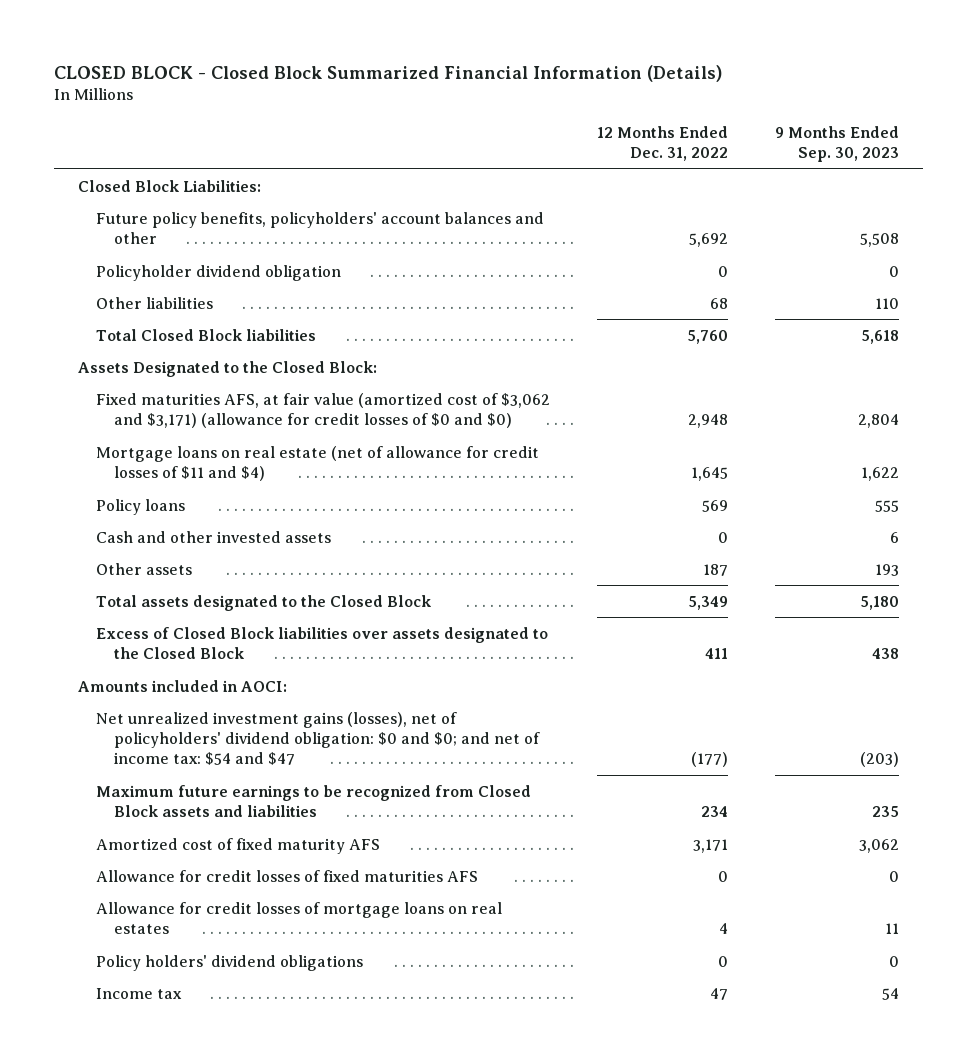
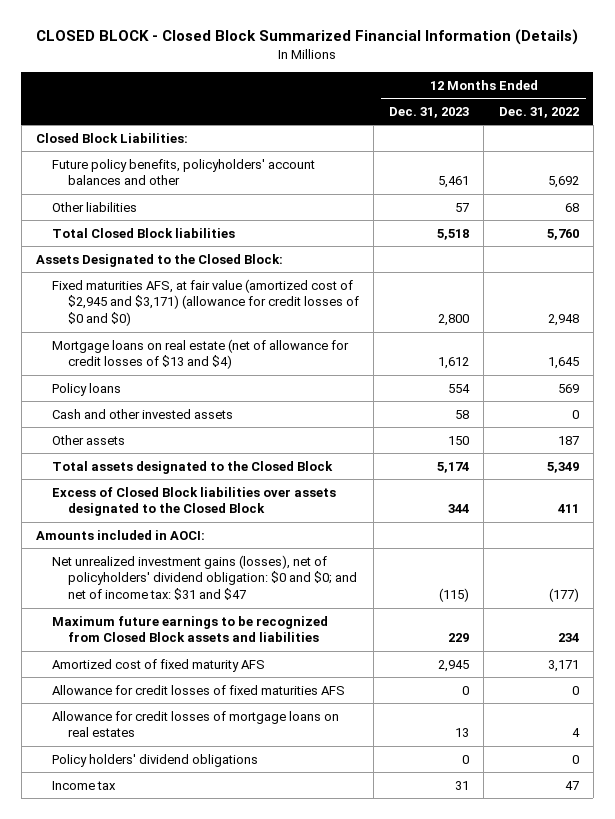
- | 12 Months Ended Dec. 31, 2022 | 9 Months Ended Sep. 30, 2023
+ | 12 Months Ended Dec. 31, 2023 | 12 Months Ended Dec. 31, 2022
- Policyholder dividend obligation | 0 | 0
- Fixed maturities AFS, at fair value (amortized cost of $3,062 and $3,171) (allowance for credit losses of $0 and $0) | 2,948 | 2,804
- Mortgage loans on real estate (net of allowance for credit losses of $11 and $4) | 1,645 | 1,622
+ Fixed maturities AFS, at fair value (amortized cost of $2,945 and $3,171) (allowance for credit losses of $0 and $0) | 2,800 | 2,948
+ Mortgage loans on real estate (net of allowance for credit losses of $13 and $4) | 1,612 | 1,645
- Net unrealized investment gains (losses), net of policyholders' dividend obligation: $0 and $0; and net of income tax: $54 and $47 | (177) | (203)
+ Net unrealized investment gains (losses), net of policyholders' dividend obligation: $0 and $0; and net of income tax: $31 and $47 | (115) | (177)

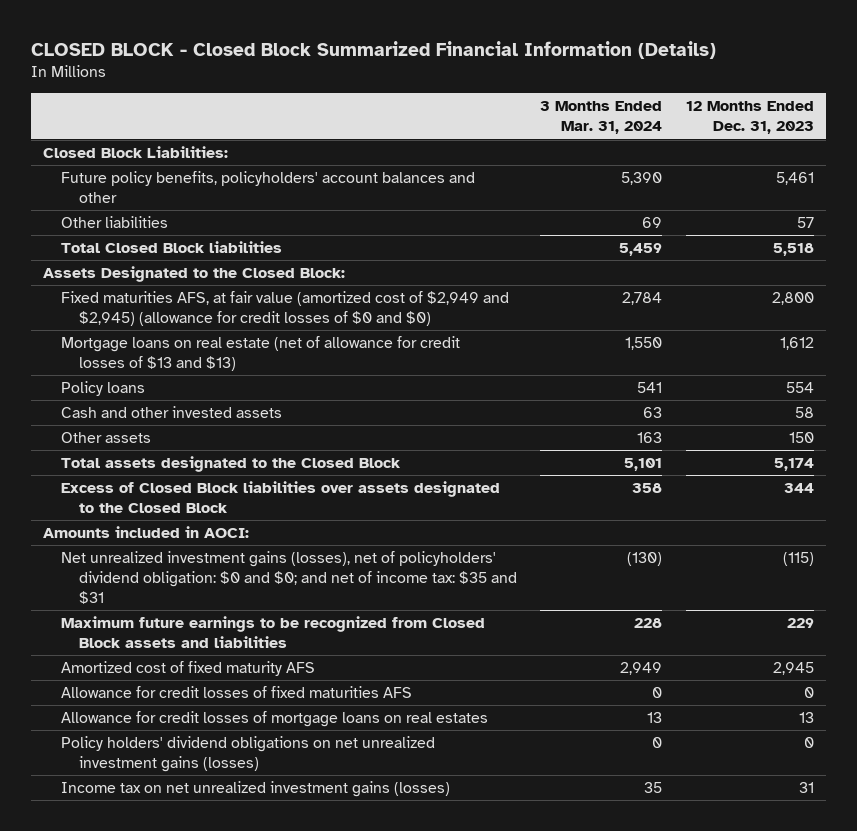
- | 12 Months Ended Dec. 31, 2023 | 12 Months Ended Dec. 31, 2022
+ | 3 Months Ended Mar. 31, 2024 | 12 Months Ended Dec. 31, 2023
- Fixed maturities AFS, at fair value (amortized cost of $2,945 and $3,171) (allowance for credit losses of $0 and $0) | 2,800 | 2,948
- Mortgage loans on real estate (net of allowance for credit losses of $13 and $4) | 1,612 | 1,645
+ Fixed maturities AFS, at fair value (amortized cost of $2,949 and $2,945) (allowance for credit losses of $0 and $0) | 2,784 | 2,800
+ Mortgage loans on real estate (net of allowance for credit losses of $13 and $13) | 1,550 | 1,612
- Net unrealized investment gains (losses), net of policyholders' dividend obligation: $0 and $0; and net of income tax: $31 and $47 | (115) | (177)
+ Net unrealized investment gains (losses), net of policyholders' dividend obligation: $0 and $0; and net of income tax: $35 and $31 | (130) | (115)
- Policy holders' dividend obligations | 0 | 0
- Income tax | 31 | 47
+ Policy holders' dividend obligations on net unrealized investment gains (losses) | 0 | 0
+ Income tax on net unrealized investment gains (losses) | 35 | 31

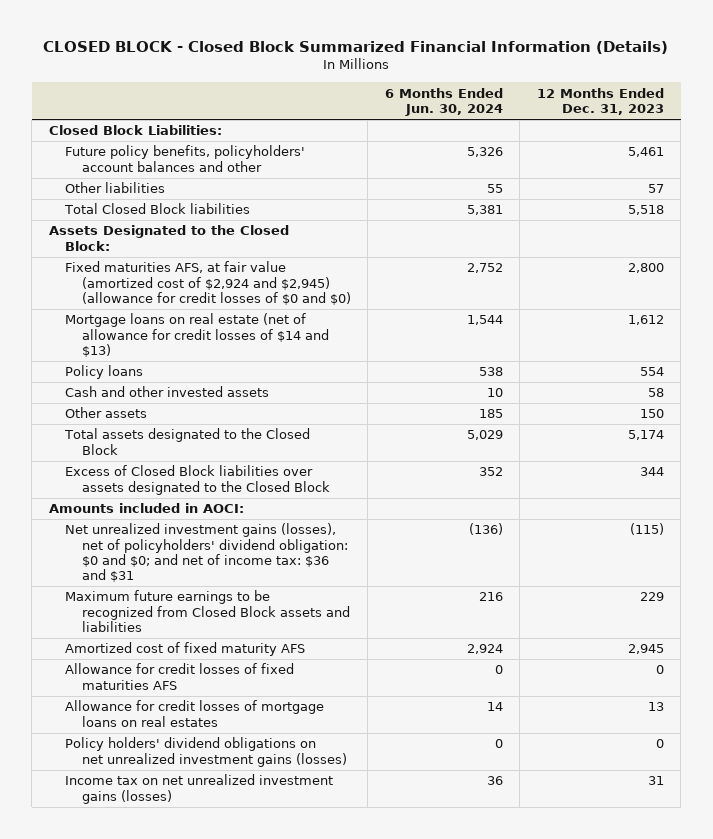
- | 3 Months Ended Mar. 31, 2024 | 12 Months Ended Dec. 31, 2023
+ | 6 Months Ended Jun. 30, 2024 | 12 Months Ended Dec. 31, 2023
- Fixed maturities AFS, at fair value (amortized cost of $2,949 and $2,945) (allowance for credit losses of $0 and $0) | 2,784 | 2,800
- Mortgage loans on real estate (net of allowance for credit losses of $13 and $13) | 1,550 | 1,612
+ Fixed maturities AFS, at fair value (amortized cost of $2,924 and $2,945) (allowance for credit losses of $0 and $0) | 2,752 | 2,800
+ Mortgage loans on real estate (net of allowance for credit losses of $14 and $13) | 1,544 | 1,612
- Net unrealized investment gains (losses), net of policyholders' dividend obligation: $0 and $0; and net of income tax: $35 and $31 | (130) | (115)
+ Net unrealized investment gains (losses), net of policyholders' dividend obligation: $0 and $0; and net of income tax: $36 and $31 | (136) | (115)

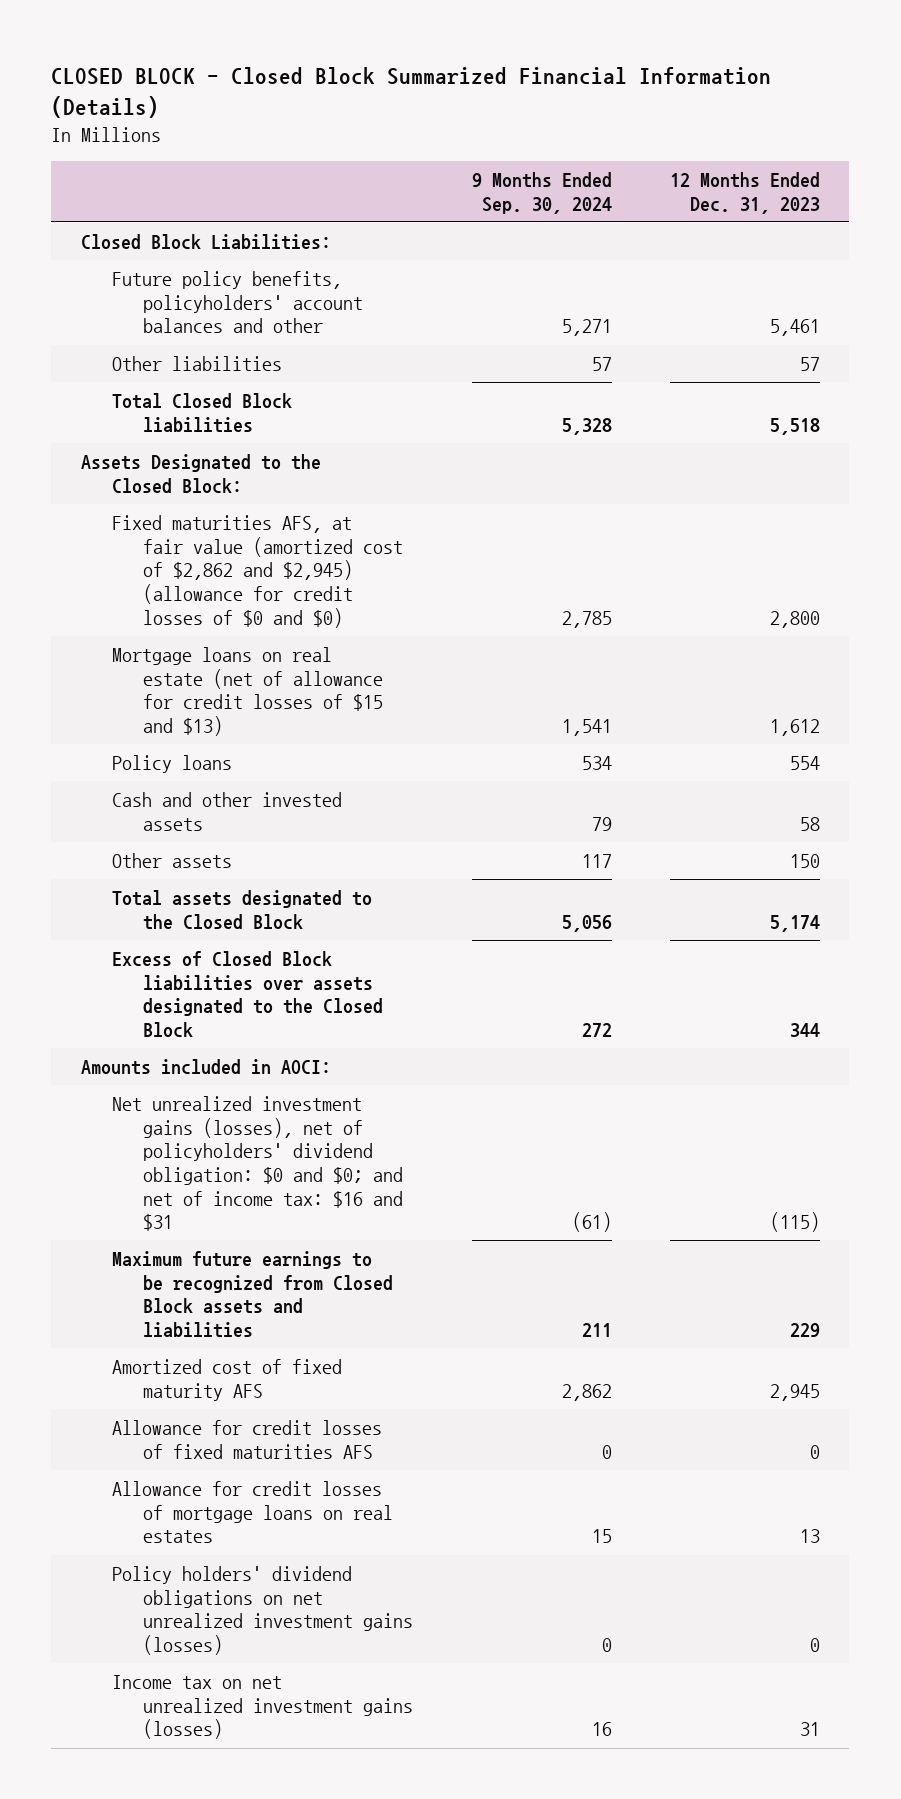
- | 6 Months Ended Jun. 30, 2024 | 12 Months Ended Dec. 31, 2023
+ | 9 Months Ended Sep. 30, 2024 | 12 Months Ended Dec. 31, 2023
- Fixed maturities AFS, at fair value (amortized cost of $2,924 and $2,945) (allowance for credit losses of $0 and $0) | 2,752 | 2,800
- Mortgage loans on real estate (net of allowance for credit losses of $14 and $13) | 1,544 | 1,612
+ Fixed maturities AFS, at fair value (amortized cost of $2,862 and $2,945) (allowance for credit losses of $0 and $0) | 2,785 | 2,800
+ Mortgage loans on real estate (net of allowance for credit losses of $15 and $13) | 1,541 | 1,612
- Net unrealized investment gains (losses), net of policyholders' dividend obligation: $0 and $0; and net of income tax: $36 and $31 | (136) | (115)
+ Net unrealized investment gains (losses), net of policyholders' dividend obligation: $0 and $0; and net of income tax: $16 and $31 | (61) | (115)

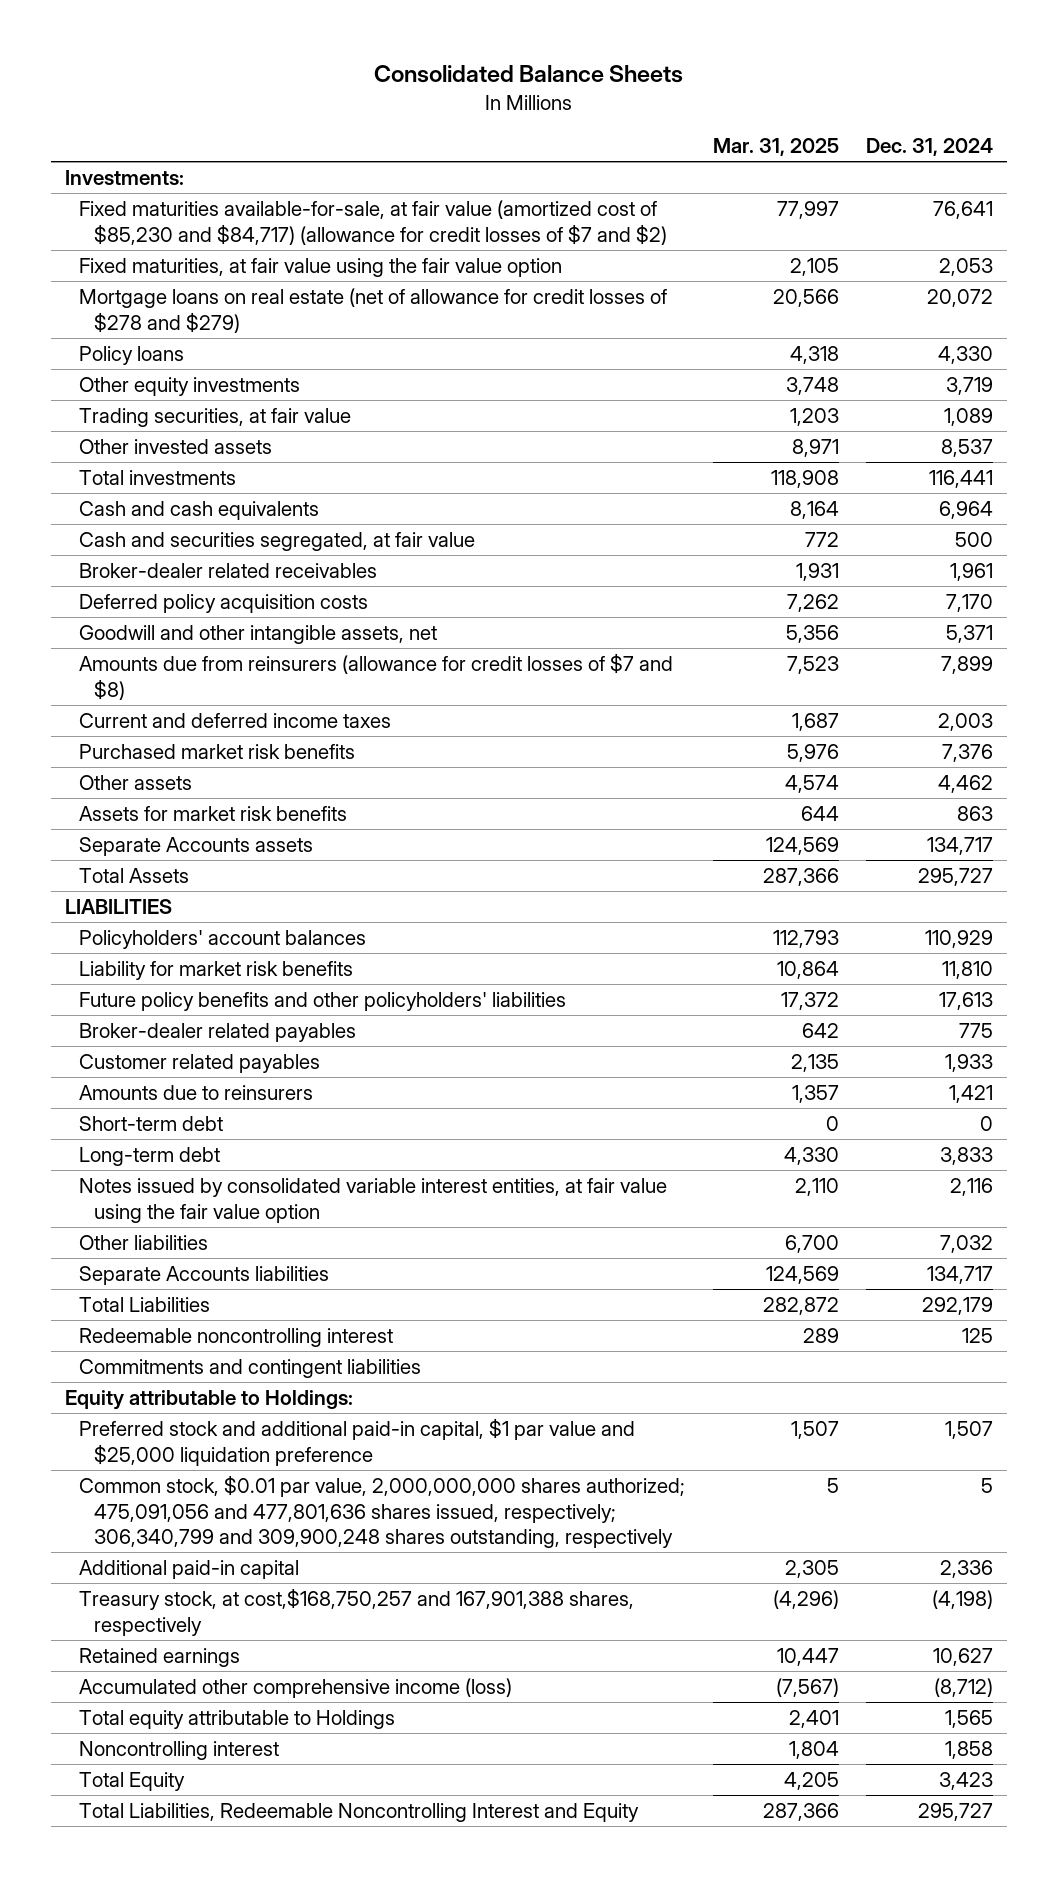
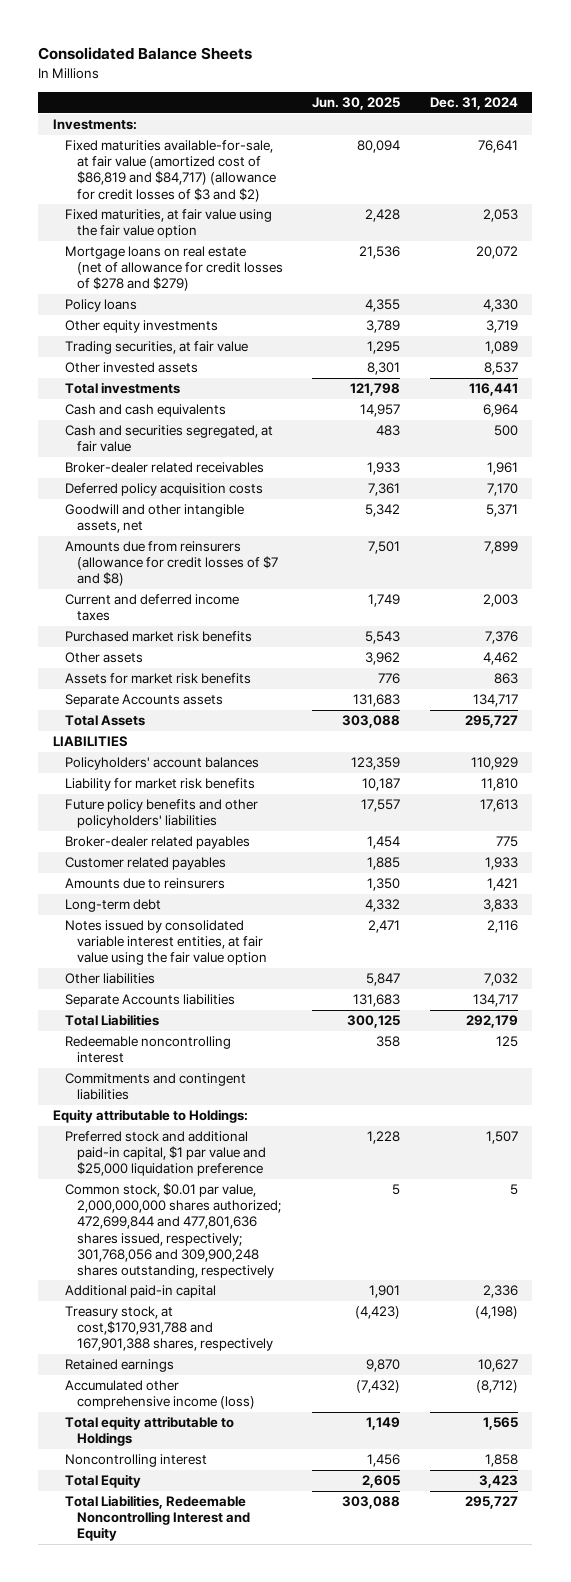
- | Mar. 31, 2025 | Dec. 31, 2024
+ | Jun. 30, 2025 | Dec. 31, 2024
- Fixed maturities available-for-sale, at fair value (amortized cost of $85,230 and $84,717) (allowance for credit losses of $7 and $2) | 77,997 | 76,641
+ Fixed maturities available-for-sale, at fair value (amortized cost of $86,819 and $84,717) (allowance for credit losses of $3 and $2) | 80,094 | 76,641
- Short-term debt | 0 | 0
- Common stock, $0.01 par value, 2,000,000,000 shares authorized; 475,091,056 and 477,801,636 shares issued, respectively; 306,340,799 and 309,900,248 shares outstanding, respectively | 5 | 5
+ Common stock, $0.01 par value, 2,000,000,000 shares authorized; 472,699,844 and 477,801,636 shares issued, respectively; 301,768,056 and 309,900,248 shares outstanding, respectively | 5 | 5
- Treasury stock, at cost,$168,750,257 and 167,901,388 shares, respectively | (4,296) | (4,198)
+ Treasury stock, at cost,$170,931,788 and 167,901,388 shares, respectively | (4,423) | (4,198)

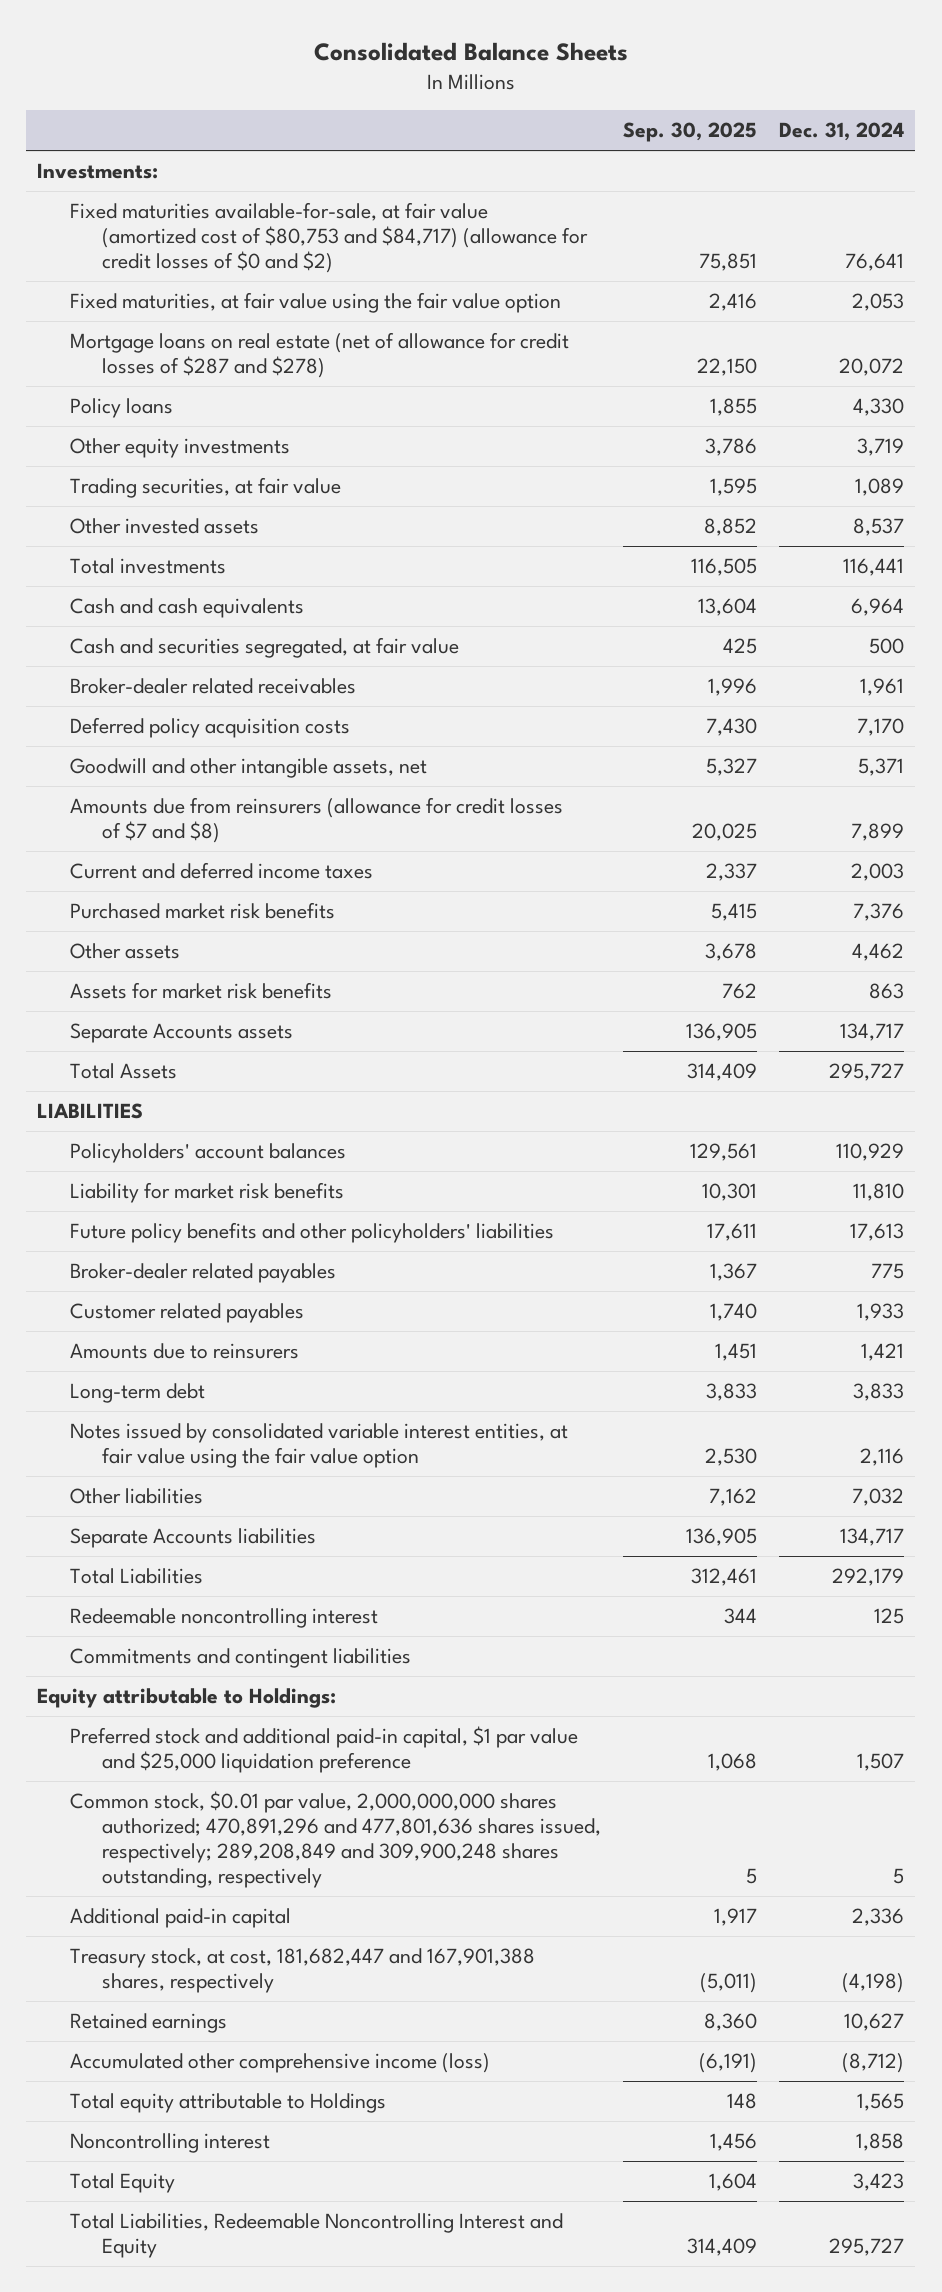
- | Jun. 30, 2025 | Dec. 31, 2024
+ | Sep. 30, 2025 | Dec. 31, 2024
- Fixed maturities available-for-sale, at fair value (amortized cost of $86,819 and $84,717) (allowance for credit losses of $3 and $2) | 80,094 | 76,641
+ Fixed maturities available-for-sale, at fair value (amortized cost of $80,753 and $84,717) (allowance for credit losses of $0 and $2) | 75,851 | 76,641
- Mortgage loans on real estate (net of allowance for credit losses of $278 and $279) | 21,536 | 20,072
+ Mortgage loans on real estate (net of allowance for credit losses of $287 and $278) | 22,150 | 20,072
- Common stock, $0.01 par value, 2,000,000,000 shares authorized; 472,699,844 and 477,801,636 shares issued, respectively; 301,768,056 and 309,900,248 shares outstanding, respectively | 5 | 5
+ Common stock, $0.01 par value, 2,000,000,000 shares authorized; 470,891,296 and 477,801,636 shares issued, respectively; 289,208,849 and 309,900,248 shares outstanding, respectively | 5 | 5
- Treasury stock, at cost,$170,931,788 and 167,901,388 shares, respectively | (4,423) | (4,198)
+ Treasury stock, at cost, 181,682,447 and 167,901,388 shares, respectively | (5,011) | (4,198)

